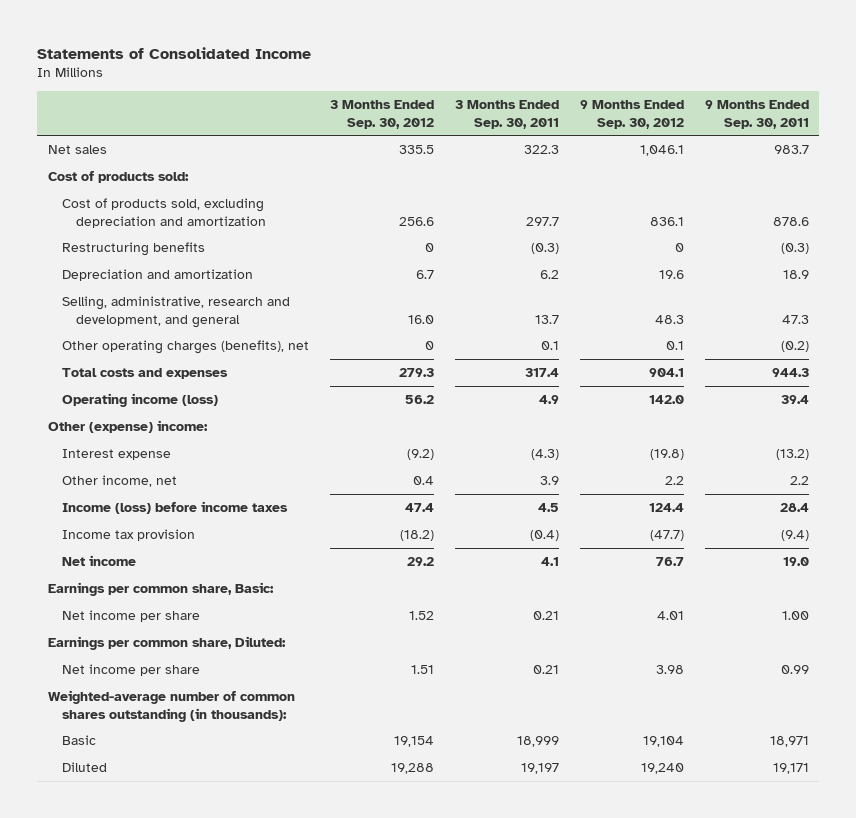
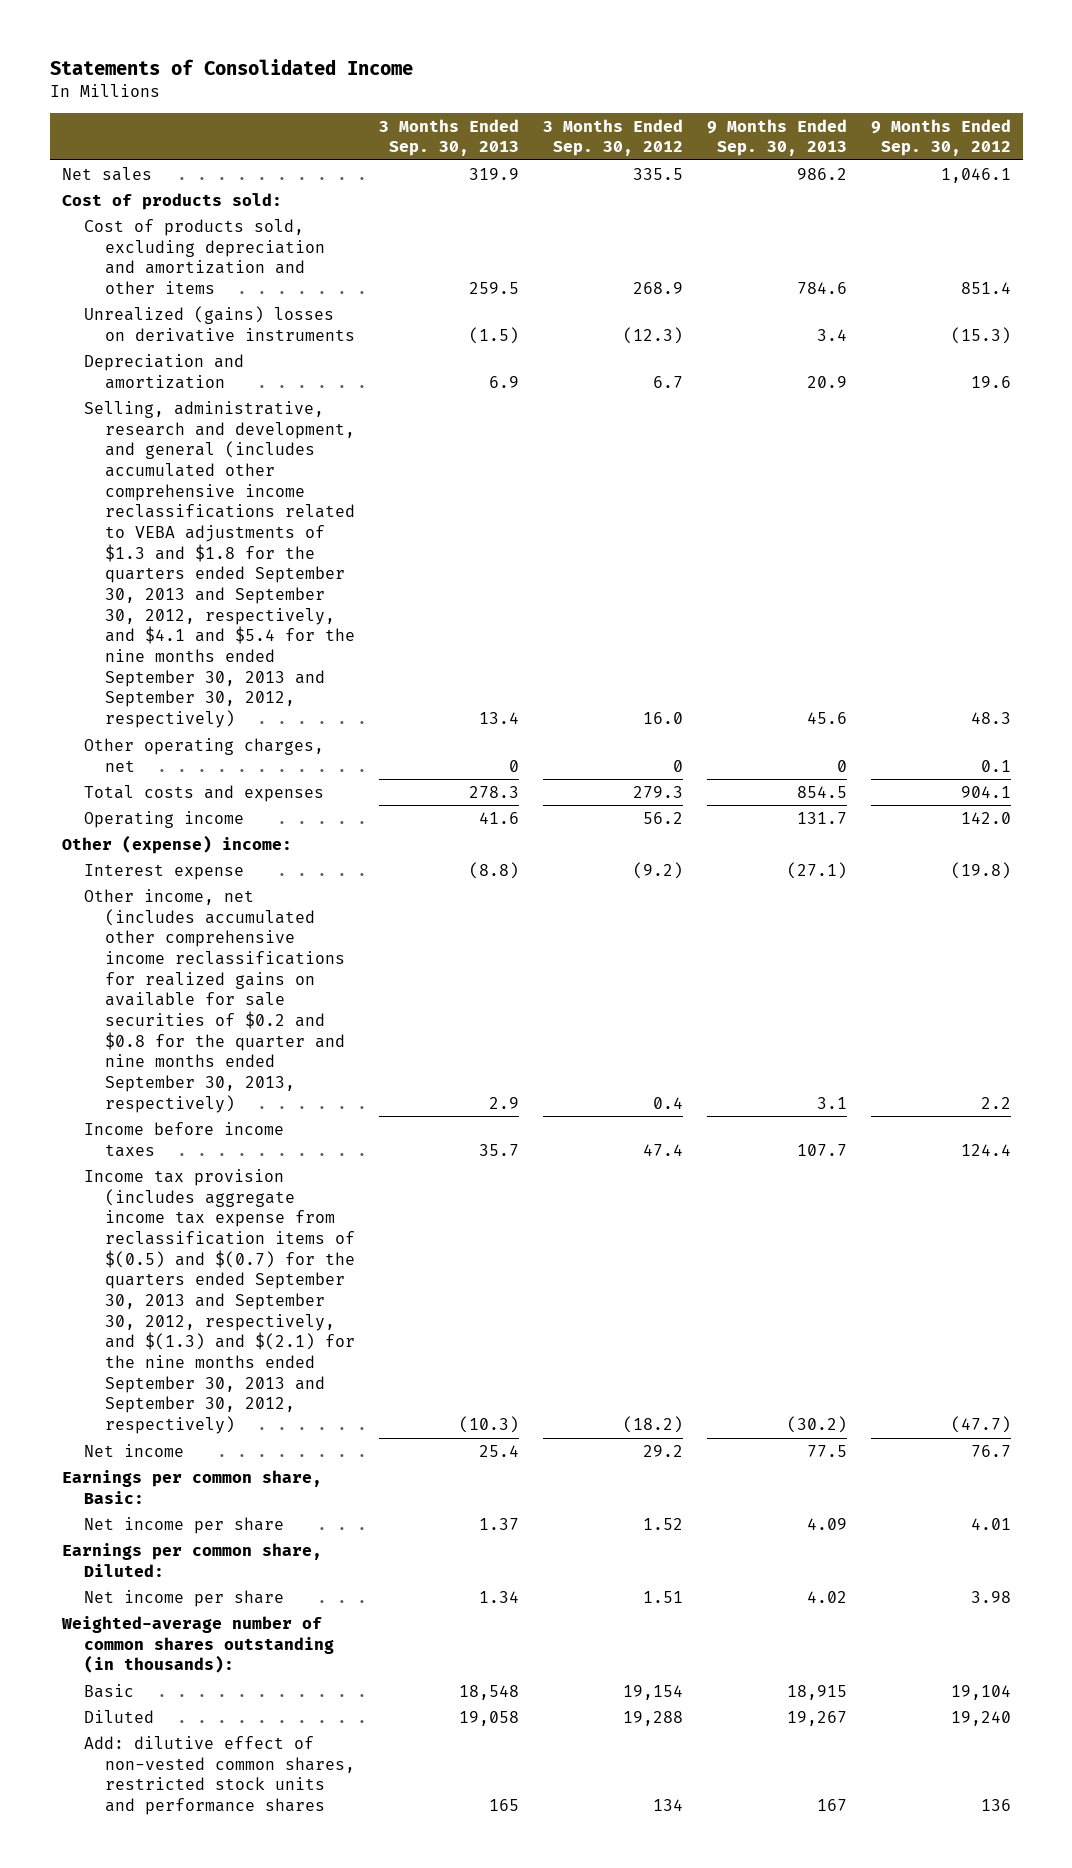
- | 3 Months Ended Sep. 30, 2012 | 3 Months Ended Sep. 30, 2011 | 9 Months Ended Sep. 30, 2012 | 9 Months Ended Sep. 30, 2011
+ | 3 Months Ended Sep. 30, 2013 | 3 Months Ended Sep. 30, 2012 | 9 Months Ended Sep. 30, 2013 | 9 Months Ended Sep. 30, 2012
- Cost of products sold, excluding depreciation and amortization | 256.6 | 297.7 | 836.1 | 878.6
- Restructuring benefits | 0 | (0.3) | 0 | (0.3)
+ Cost of products sold, excluding depreciation and amortization and other items | 259.5 | 268.9 | 784.6 | 851.4
+ Unrealized (gains) losses on derivative instruments | (1.5) | (12.3) | 3.4 | (15.3)
- Selling, administrative, research and development, and general | 16.0 | 13.7 | 48.3 | 47.3
- Other operating charges (benefits), net | 0 | 0.1 | 0.1 | (0.2)
+ Selling, administrative, research and development, and general (includes accumulated other comprehensive income reclassifications related to VEBA adjustments of $1.3 and $1.8 for the quarters ended September 30, 2013 and September 30, 2012, respectively, and $4.1 and $5.4 for the nine months ended September 30, 2013 and September 30, 2012, respectively) | 13.4 | 16.0 | 45.6 | 48.3
+ Other operating charges, net | 0 | 0 | 0 | 0.1
- Operating income (loss) | 56.2 | 4.9 | 142.0 | 39.4
+ Operating income | 41.6 | 56.2 | 131.7 | 142.0
- Other income, net | 0.4 | 3.9 | 2.2 | 2.2
- Income (loss) before income taxes | 47.4 | 4.5 | 124.4 | 28.4
- Income tax provision | (18.2) | (0.4) | (47.7) | (9.4)
+ Other income, net (includes accumulated other comprehensive income reclassifications for realized gains on available for sale securities of $0.2 and $0.8 for the quarter and nine months ended September 30, 2013, respectively) | 2.9 | 0.4 | 3.1 | 2.2
+ Income before income taxes | 35.7 | 47.4 | 107.7 | 124.4
+ Income tax provision (includes aggregate income tax expense from reclassification items of $(0.5) and $(0.7) for the quarters ended September 30, 2013 and September 30, 2012, respectively, and $(1.3) and $(2.1) for the nine months ended September 30, 2013 and September 30, 2012, respectively) | (10.3) | (18.2) | (30.2) | (47.7)
+ Add: dilutive effect of non-vested common shares, restricted stock units and performance shares | 165 | 134 | 167 | 136

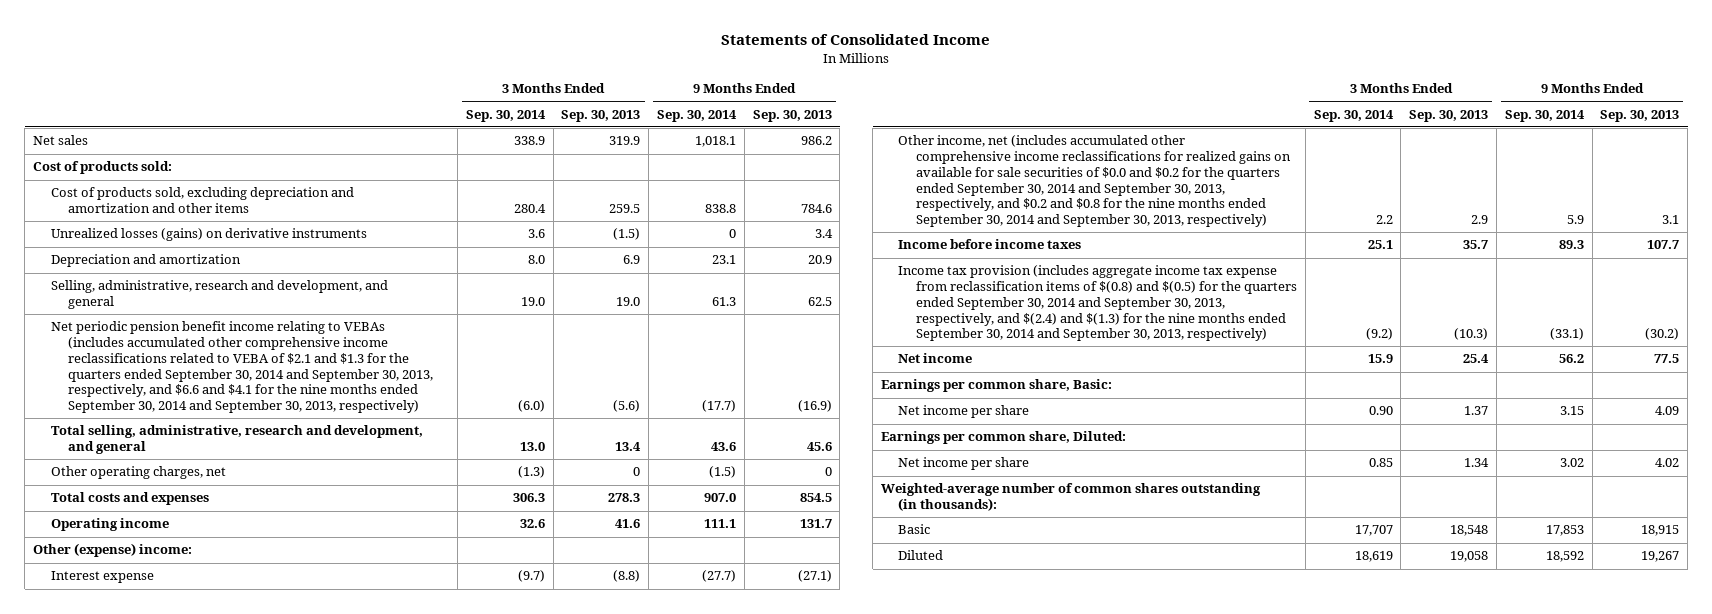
- | 3 Months Ended Sep. 30, 2013 | 3 Months Ended Sep. 30, 2012 | 9 Months Ended Sep. 30, 2013 | 9 Months Ended Sep. 30, 2012
+ | 3 Months Ended Sep. 30, 2014 | 3 Months Ended Sep. 30, 2013 | 9 Months Ended Sep. 30, 2014 | 9 Months Ended Sep. 30, 2013
- Unrealized (gains) losses on derivative instruments | (1.5) | (12.3) | 3.4 | (15.3)
+ Unrealized losses (gains) on derivative instruments | 3.6 | (1.5) | 0 | 3.4
- Selling, administrative, research and development, and general (includes accumulated other comprehensive income reclassifications related to VEBA adjustments of $1.3 and $1.8 for the quarters ended September 30, 2013 and September 30, 2012, respectively, and $4.1 and $5.4 for the nine months ended September 30, 2013 and September 30, 2012, respectively) | 13.4 | 16.0 | 45.6 | 48.3
+ Selling, administrative, research and development, and general | 19.0 | 19.0 | 61.3 | 62.5
+ Net periodic pension benefit income relating to VEBAs (includes accumulated other comprehensive income reclassifications related to VEBA of $2.1 and $1.3 for the quarters ended September 30, 2014 and September 30, 2013, respectively, and $6.6 and $4.1 for the nine months ended September 30, 2014 and September 30, 2013, respectively) | (6.0) | (5.6) | (17.7) | (16.9)
+ Total selling, administrative, research and development, and general | 13.0 | 13.4 | 43.6 | 45.6
- Other income, net (includes accumulated other comprehensive income reclassifications for realized gains on available for sale securities of $0.2 and $0.8 for the quarter and nine months ended September 30, 2013, respectively) | 2.9 | 0.4 | 3.1 | 2.2
+ Other income, net (includes accumulated other comprehensive income reclassifications for realized gains on available for sale securities of $0.0 and $0.2 for the quarters ended September 30, 2014 and September 30, 2013, respectively, and $0.2 and $0.8 for the nine months ended September 30, 2014 and September 30, 2013, respectively) | 2.2 | 2.9 | 5.9 | 3.1
- Income tax provision (includes aggregate income tax expense from reclassification items of $(0.5) and $(0.7) for the quarters ended September 30, 2013 and September 30, 2012, respectively, and $(1.3) and $(2.1) for the nine months ended September 30, 2013 and September 30, 2012, respectively) | (10.3) | (18.2) | (30.2) | (47.7)
+ Income tax provision (includes aggregate income tax expense from reclassification items of $(0.8) and $(0.5) for the quarters ended September 30, 2014 and September 30, 2013, respectively, and $(2.4) and $(1.3) for the nine months ended September 30, 2014 and September 30, 2013, respectively) | (9.2) | (10.3) | (33.1) | (30.2)
- Add: dilutive effect of non-vested common shares, restricted stock units and performance shares | 165 | 134 | 167 | 136

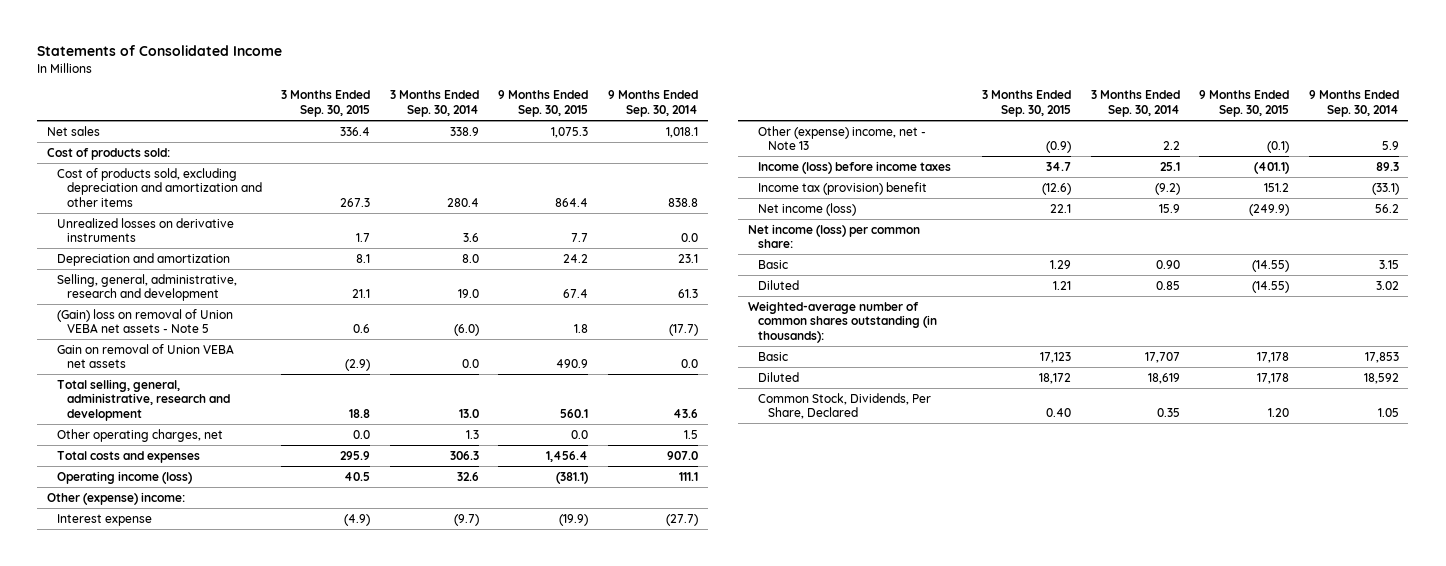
- | 3 Months Ended Sep. 30, 2014 | 3 Months Ended Sep. 30, 2013 | 9 Months Ended Sep. 30, 2014 | 9 Months Ended Sep. 30, 2013
+ | 3 Months Ended Sep. 30, 2015 | 3 Months Ended Sep. 30, 2014 | 9 Months Ended Sep. 30, 2015 | 9 Months Ended Sep. 30, 2014
- Unrealized losses (gains) on derivative instruments | 3.6 | (1.5) | 0 | 3.4
+ Unrealized losses on derivative instruments | 1.7 | 3.6 | 7.7 | 0.0
- Selling, administrative, research and development, and general | 19.0 | 19.0 | 61.3 | 62.5
- Net periodic pension benefit income relating to VEBAs (includes accumulated other comprehensive income reclassifications related to VEBA of $2.1 and $1.3 for the quarters ended September 30, 2014 and September 30, 2013, respectively, and $6.6 and $4.1 for the nine months ended September 30, 2014 and September 30, 2013, respectively) | (6.0) | (5.6) | (17.7) | (16.9)
- Total selling, administrative, research and development, and general | 13.0 | 13.4 | 43.6 | 45.6
- Other operating charges, net | (1.3) | 0 | (1.5) | 0
+ Selling, general, administrative, research and development | 21.1 | 19.0 | 67.4 | 61.3
+ (Gain) loss on removal of Union VEBA net assets - Note 5 | 0.6 | (6.0) | 1.8 | (17.7)
+ Gain on removal of Union VEBA net assets | (2.9) | 0.0 | 490.9 | 0.0
+ Total selling, general, administrative, research and development | 18.8 | 13.0 | 560.1 | 43.6
+ Other operating charges, net | 0.0 | 1.3 | 0.0 | 1.5
- Operating income | 32.6 | 41.6 | 111.1 | 131.7
+ Operating income (loss) | 40.5 | 32.6 | (381.1) | 111.1
- Other income, net (includes accumulated other comprehensive income reclassifications for realized gains on available for sale securities of $0.0 and $0.2 for the quarters ended September 30, 2014 and September 30, 2013, respectively, and $0.2 and $0.8 for the nine months ended September 30, 2014 and September 30, 2013, respectively) | 2.2 | 2.9 | 5.9 | 3.1
- Income before income taxes | 25.1 | 35.7 | 89.3 | 107.7
- Income tax provision (includes aggregate income tax expense from reclassification items of $(0.8) and $(0.5) for the quarters ended September 30, 2014 and September 30, 2013, respectively, and $(2.4) and $(1.3) for the nine months ended September 30, 2014 and September 30, 2013, respectively) | (9.2) | (10.3) | (33.1) | (30.2)
- Net income | 15.9 | 25.4 | 56.2 | 77.5
- Earnings per common share, Basic:
- Net income per share | 0.90 | 1.37 | 3.15 | 4.09
- Earnings per common share, Diluted:
- Net income per share | 0.85 | 1.34 | 3.02 | 4.02
+ Other (expense) income, net - Note 13 | (0.9) | 2.2 | (0.1) | 5.9
+ Income (loss) before income taxes | 34.7 | 25.1 | (401.1) | 89.3
+ Income tax (provision) benefit | (12.6) | (9.2) | 151.2 | (33.1)
+ Net income (loss) | 22.1 | 15.9 | (249.9) | 56.2
+ Net income (loss) per common share:
+ Basic | 1.29 | 0.90 | (14.55) | 3.15
+ Diluted | 1.21 | 0.85 | (14.55) | 3.02
+ Common Stock, Dividends, Per Share, Declared | 0.40 | 0.35 | 1.20 | 1.05

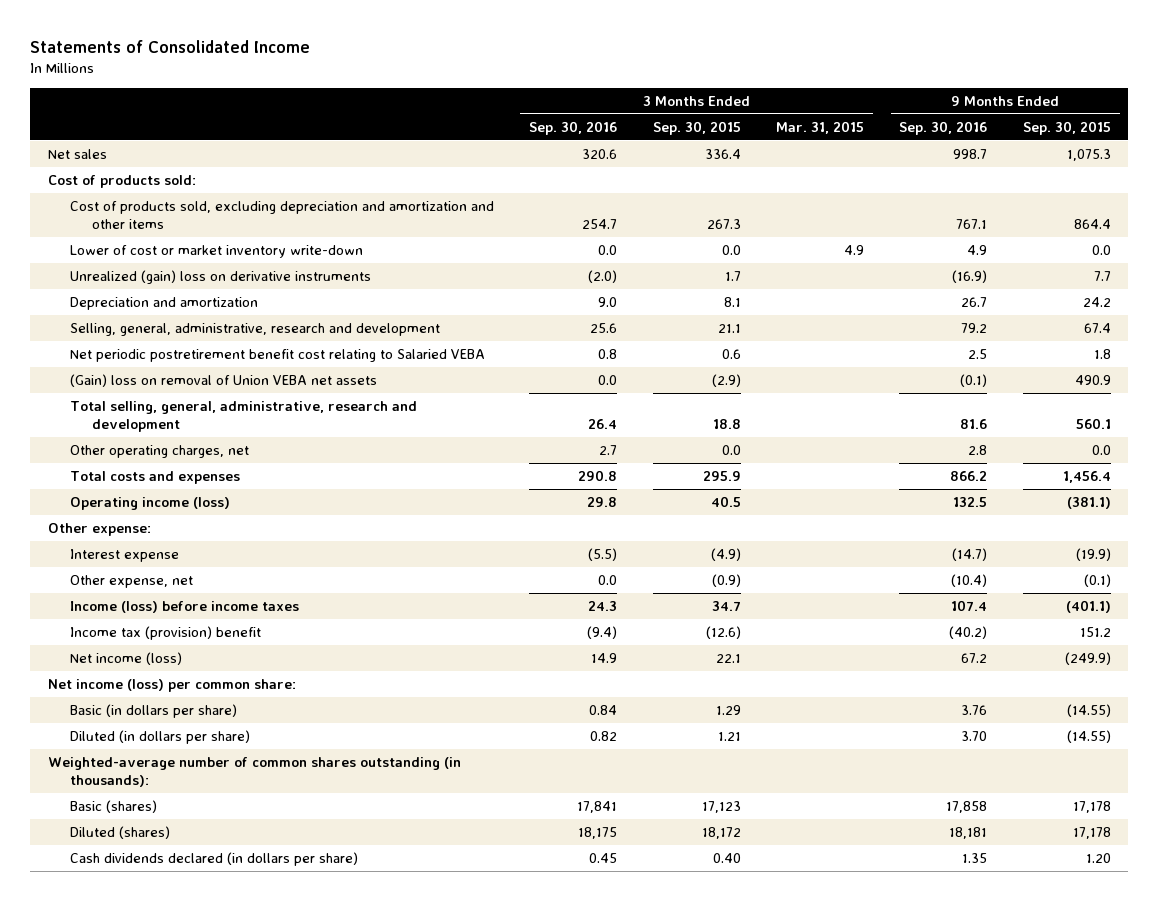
- | 3 Months Ended Sep. 30, 2015 | 3 Months Ended Sep. 30, 2014 | 9 Months Ended Sep. 30, 2015 | 9 Months Ended Sep. 30, 2014
+ | 3 Months Ended Sep. 30, 2016 | 3 Months Ended Sep. 30, 2015 | 3 Months Ended Mar. 31, 2015 | 9 Months Ended Sep. 30, 2016 | 9 Months Ended Sep. 30, 2015
- Unrealized losses on derivative instruments | 1.7 | 3.6 | 7.7 | 0.0
+ Lower of cost or market inventory write-down | 0.0 | 0.0 | 4.9 | 4.9 | 0.0
+ Unrealized (gain) loss on derivative instruments | (2.0) | 1.7 | | (16.9) | 7.7
- (Gain) loss on removal of Union VEBA net assets - Note 5 | 0.6 | (6.0) | 1.8 | (17.7)
- Gain on removal of Union VEBA net assets | (2.9) | 0.0 | 490.9 | 0.0
+ Net periodic postretirement benefit cost relating to Salaried VEBA | 0.8 | 0.6 | | 2.5 | 1.8
+ (Gain) loss on removal of Union VEBA net assets | 0.0 | (2.9) | | (0.1) | 490.9
- Other (expense) income:
+ Other expense:
- Other (expense) income, net - Note 13 | (0.9) | 2.2 | (0.1) | 5.9
+ Other expense, net | 0.0 | (0.9) | | (10.4) | (0.1)
- Basic | 1.29 | 0.90 | (14.55) | 3.15
- Diluted | 1.21 | 0.85 | (14.55) | 3.02
+ Basic (in dollars per share) | 0.84 | 1.29 | | 3.76 | (14.55)
+ Diluted (in dollars per share) | 0.82 | 1.21 | | 3.70 | (14.55)
- Basic | 17,123 | 17,707 | 17,178 | 17,853
- Diluted | 18,172 | 18,619 | 17,178 | 18,592
- Common Stock, Dividends, Per Share, Declared | 0.40 | 0.35 | 1.20 | 1.05
+ Basic (shares) | 17,841 | 17,123 | | 17,858 | 17,178
+ Diluted (shares) | 18,175 | 18,172 | | 18,181 | 17,178
+ Cash dividends declared (in dollars per share) | 0.45 | 0.40 | | 1.35 | 1.20

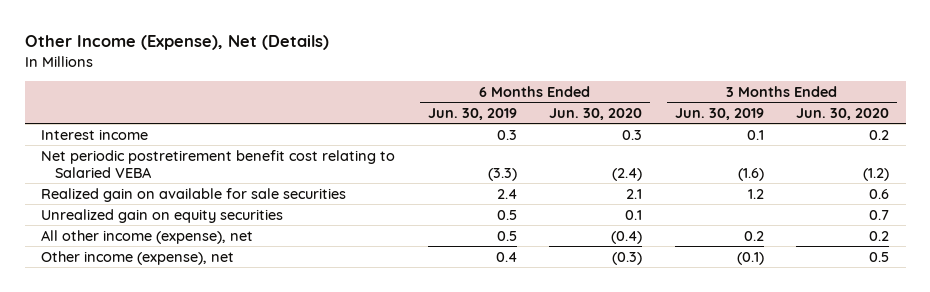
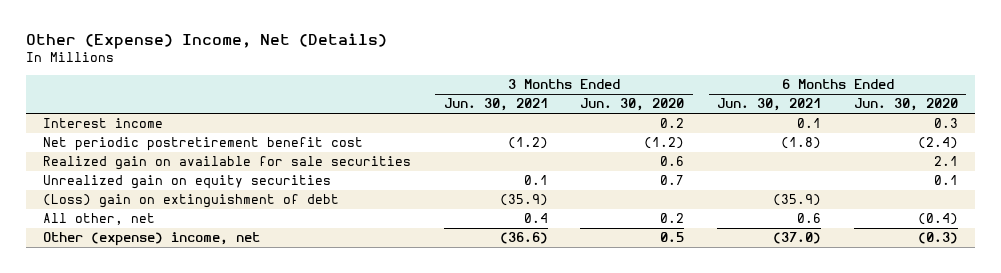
- Other Income (Expense), Net (Details)
+ Other (Expense) Income, Net (Details)
- | 6 Months Ended Jun. 30, 2019 | 6 Months Ended Jun. 30, 2020 | 3 Months Ended Jun. 30, 2019 | 3 Months Ended Jun. 30, 2020
+ | 3 Months Ended Jun. 30, 2021 | 3 Months Ended Jun. 30, 2020 | 6 Months Ended Jun. 30, 2021 | 6 Months Ended Jun. 30, 2020
- Net periodic postretirement benefit cost relating to Salaried VEBA | (3.3) | (2.4) | (1.6) | (1.2)
+ Net periodic postretirement benefit cost | (1.2) | (1.2) | (1.8) | (2.4)
- All other income (expense), net | 0.5 | (0.4) | 0.2 | 0.2
- Other income (expense), net | 0.4 | (0.3) | (0.1) | 0.5
+ (Loss) gain on extinguishment of debt | (35.9) | | (35.9) |
+ All other, net | 0.4 | 0.2 | 0.6 | (0.4)
+ Other (expense) income, net | (36.6) | 0.5 | (37.0) | (0.3)

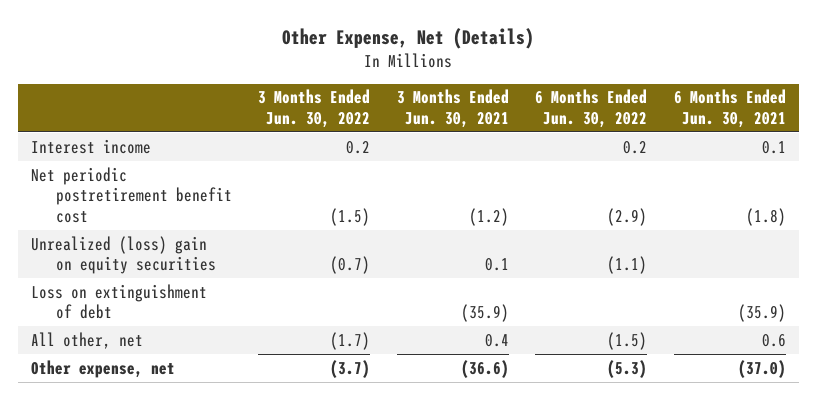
- Other (Expense) Income, Net (Details)
+ Other Expense, Net (Details)
- | 3 Months Ended Jun. 30, 2021 | 3 Months Ended Jun. 30, 2020 | 6 Months Ended Jun. 30, 2021 | 6 Months Ended Jun. 30, 2020
+ | 3 Months Ended Jun. 30, 2022 | 3 Months Ended Jun. 30, 2021 | 6 Months Ended Jun. 30, 2022 | 6 Months Ended Jun. 30, 2021
- Realized gain on available for sale securities | | 0.6 | | 2.1
- Unrealized gain on equity securities | 0.1 | 0.7 | | 0.1
- (Loss) gain on extinguishment of debt | (35.9) | | (35.9) |
+ Unrealized (loss) gain on equity securities | (0.7) | 0.1 | (1.1) |
+ Loss on extinguishment of debt | | (35.9) | | (35.9)
- Other (expense) income, net | (36.6) | 0.5 | (37.0) | (0.3)
+ Other expense, net | (3.7) | (36.6) | (5.3) | (37.0)

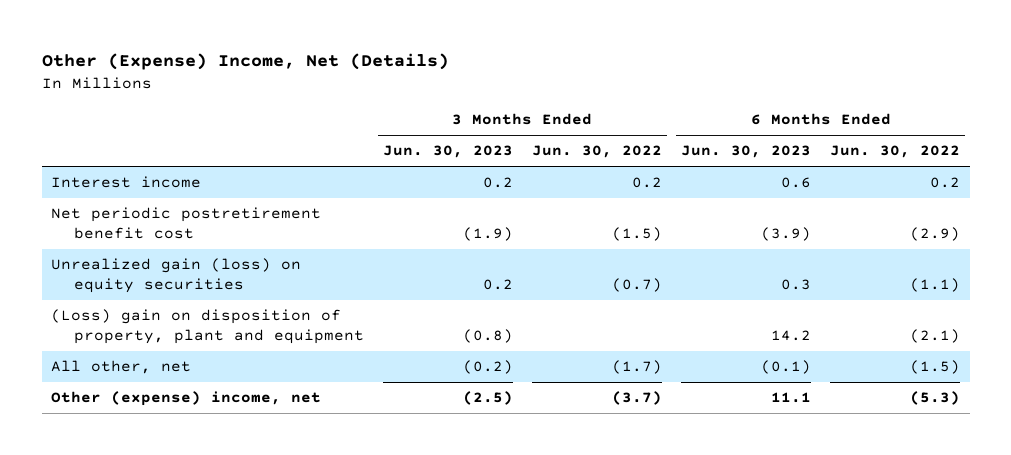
- Other Expense, Net (Details)
+ Other (Expense) Income, Net (Details)
- | 3 Months Ended Jun. 30, 2022 | 3 Months Ended Jun. 30, 2021 | 6 Months Ended Jun. 30, 2022 | 6 Months Ended Jun. 30, 2021
+ | 3 Months Ended Jun. 30, 2023 | 3 Months Ended Jun. 30, 2022 | 6 Months Ended Jun. 30, 2023 | 6 Months Ended Jun. 30, 2022
- Unrealized (loss) gain on equity securities | (0.7) | 0.1 | (1.1) |
- Loss on extinguishment of debt | | (35.9) | | (35.9)
+ Unrealized gain (loss) on equity securities | 0.2 | (0.7) | 0.3 | (1.1)
+ (Loss) gain on disposition of property, plant and equipment | (0.8) | | 14.2 | (2.1)
- Other expense, net | (3.7) | (36.6) | (5.3) | (37.0)
+ Other (expense) income, net | (2.5) | (3.7) | 11.1 | (5.3)

